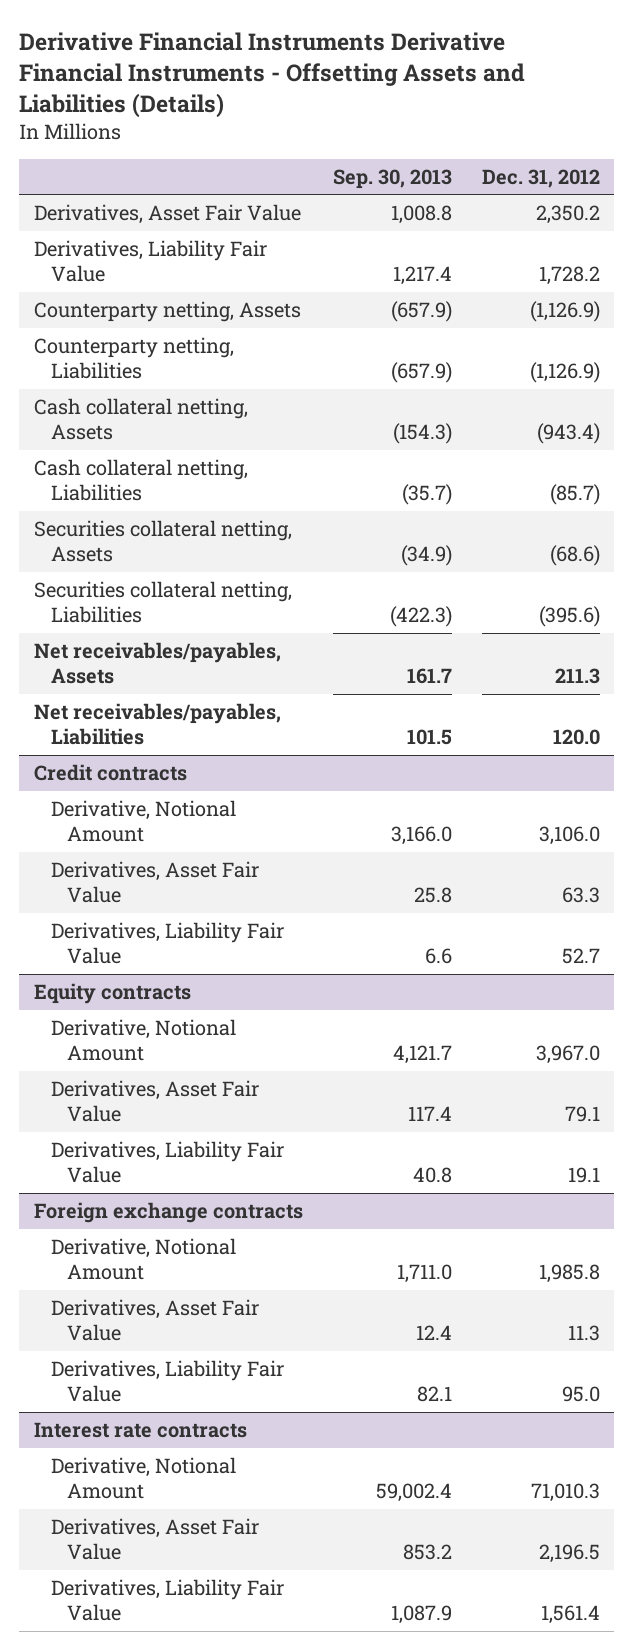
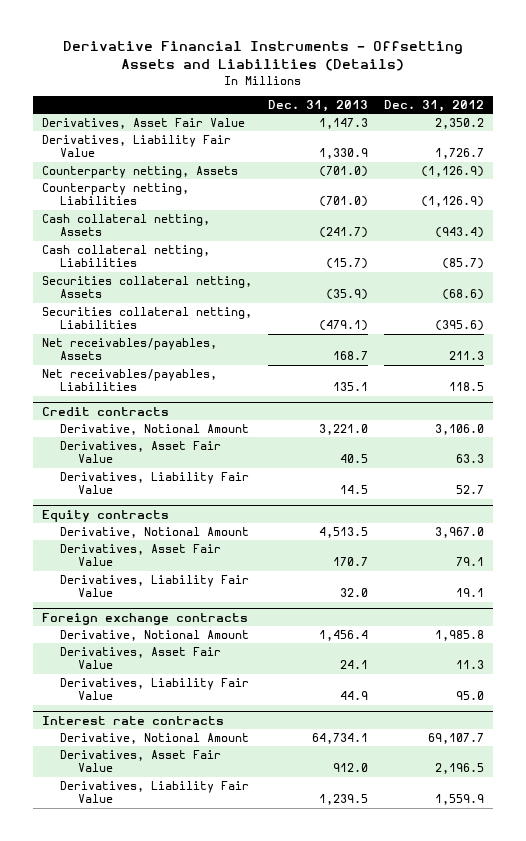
- Derivative Financial Instruments Derivative Financial Instruments - Offsetting Assets and Liabilities (Details)
+ Derivative Financial Instruments - Offsetting Assets and Liabilities (Details)
- | Sep. 30, 2013 | Dec. 31, 2012
+ | Dec. 31, 2013 | Dec. 31, 2012
- Derivatives, Liability Fair Value | 1,217.4 | 1,728.2
+ Derivatives, Liability Fair Value | 1,330.9 | 1,726.7
- Net receivables/payables, Liabilities | 101.5 | 120.0
+ Net receivables/payables, Liabilities | 135.1 | 118.5
@ Interest rate contracts
- Derivative, Notional Amount | 59,002.4 | 71,010.3
+ Derivative, Notional Amount | 64,734.1 | 69,107.7
- Derivatives, Liability Fair Value | 1,087.9 | 1,561.4
+ Derivatives, Liability Fair Value | 1,239.5 | 1,559.9

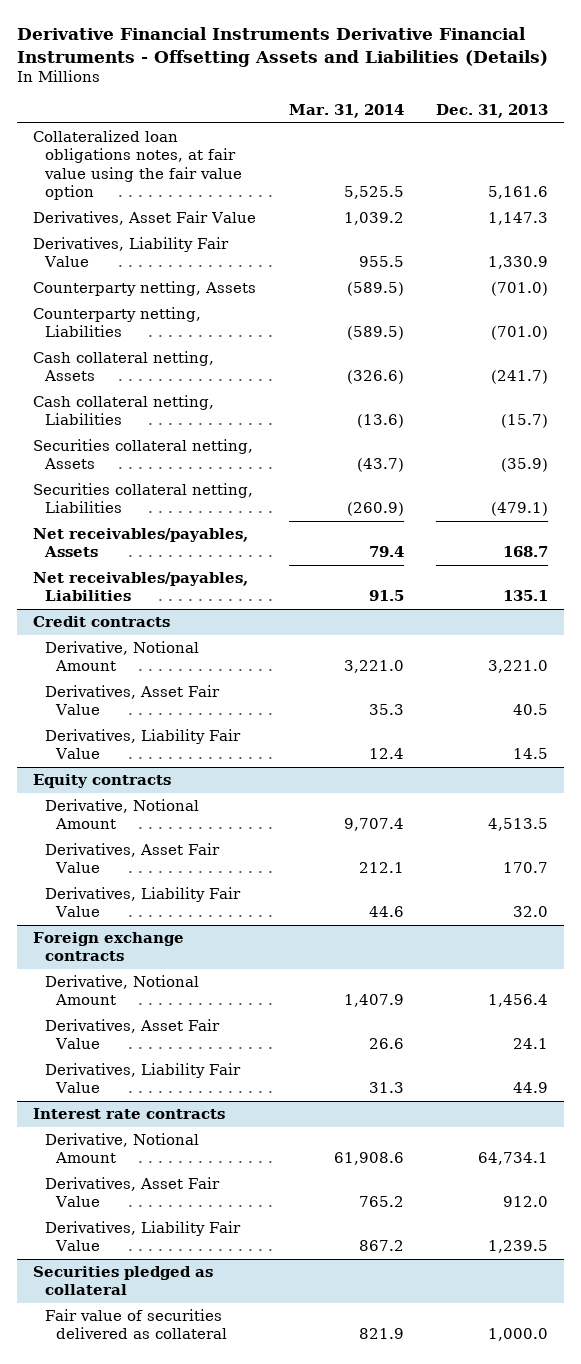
- Derivative Financial Instruments - Offsetting Assets and Liabilities (Details)
+ Derivative Financial Instruments Derivative Financial Instruments - Offsetting Assets and Liabilities (Details)
- | Dec. 31, 2013 | Dec. 31, 2012
+ | Mar. 31, 2014 | Dec. 31, 2013
+ Collateralized loan obligations notes, at fair value using the fair value option | 5,525.5 | 5,161.6
+ Securities pledged as collateral
+ Fair value of securities delivered as collateral | 821.9 | 1,000.0

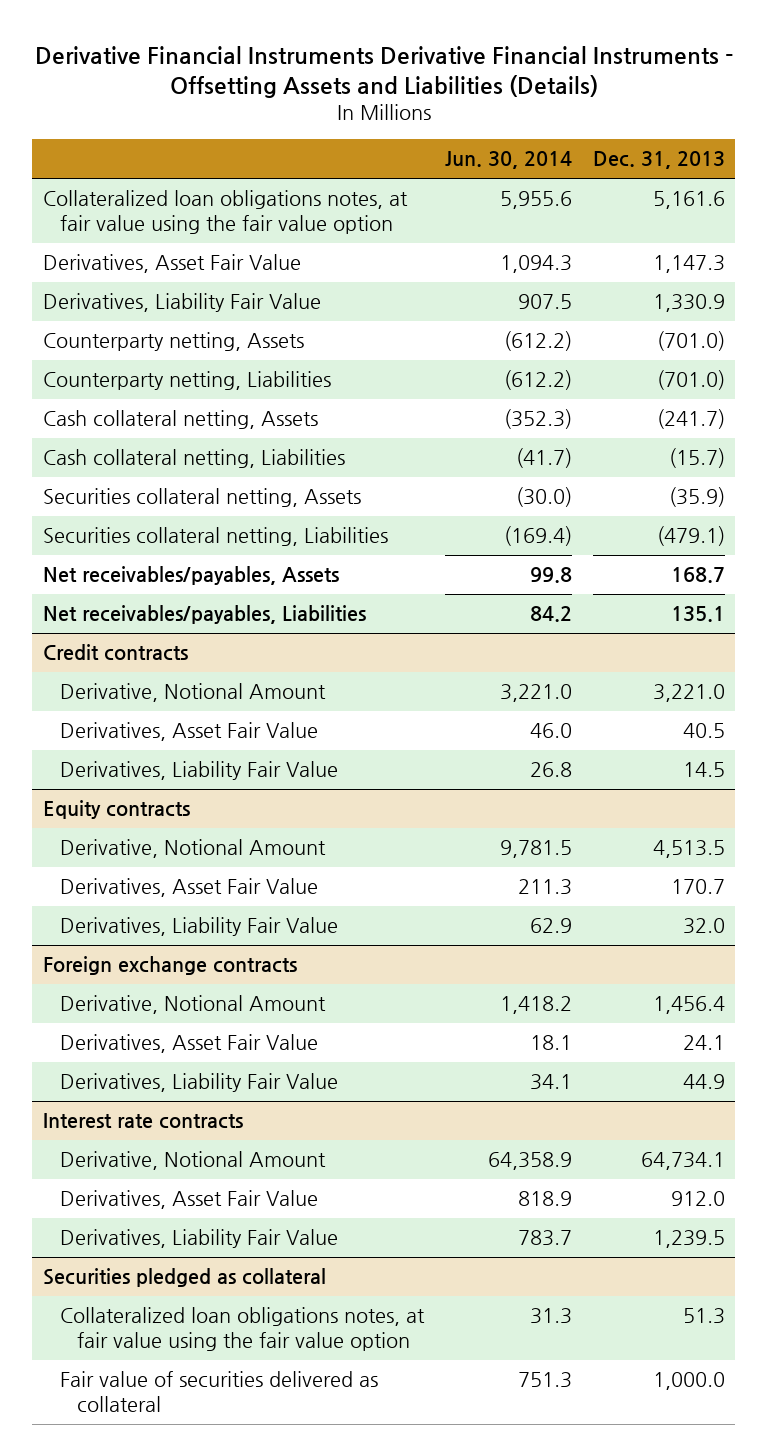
- | Mar. 31, 2014 | Dec. 31, 2013
+ | Jun. 30, 2014 | Dec. 31, 2013
@ Securities pledged as collateral
+ Collateralized loan obligations notes, at fair value using the fair value option | 31.3 | 51.3

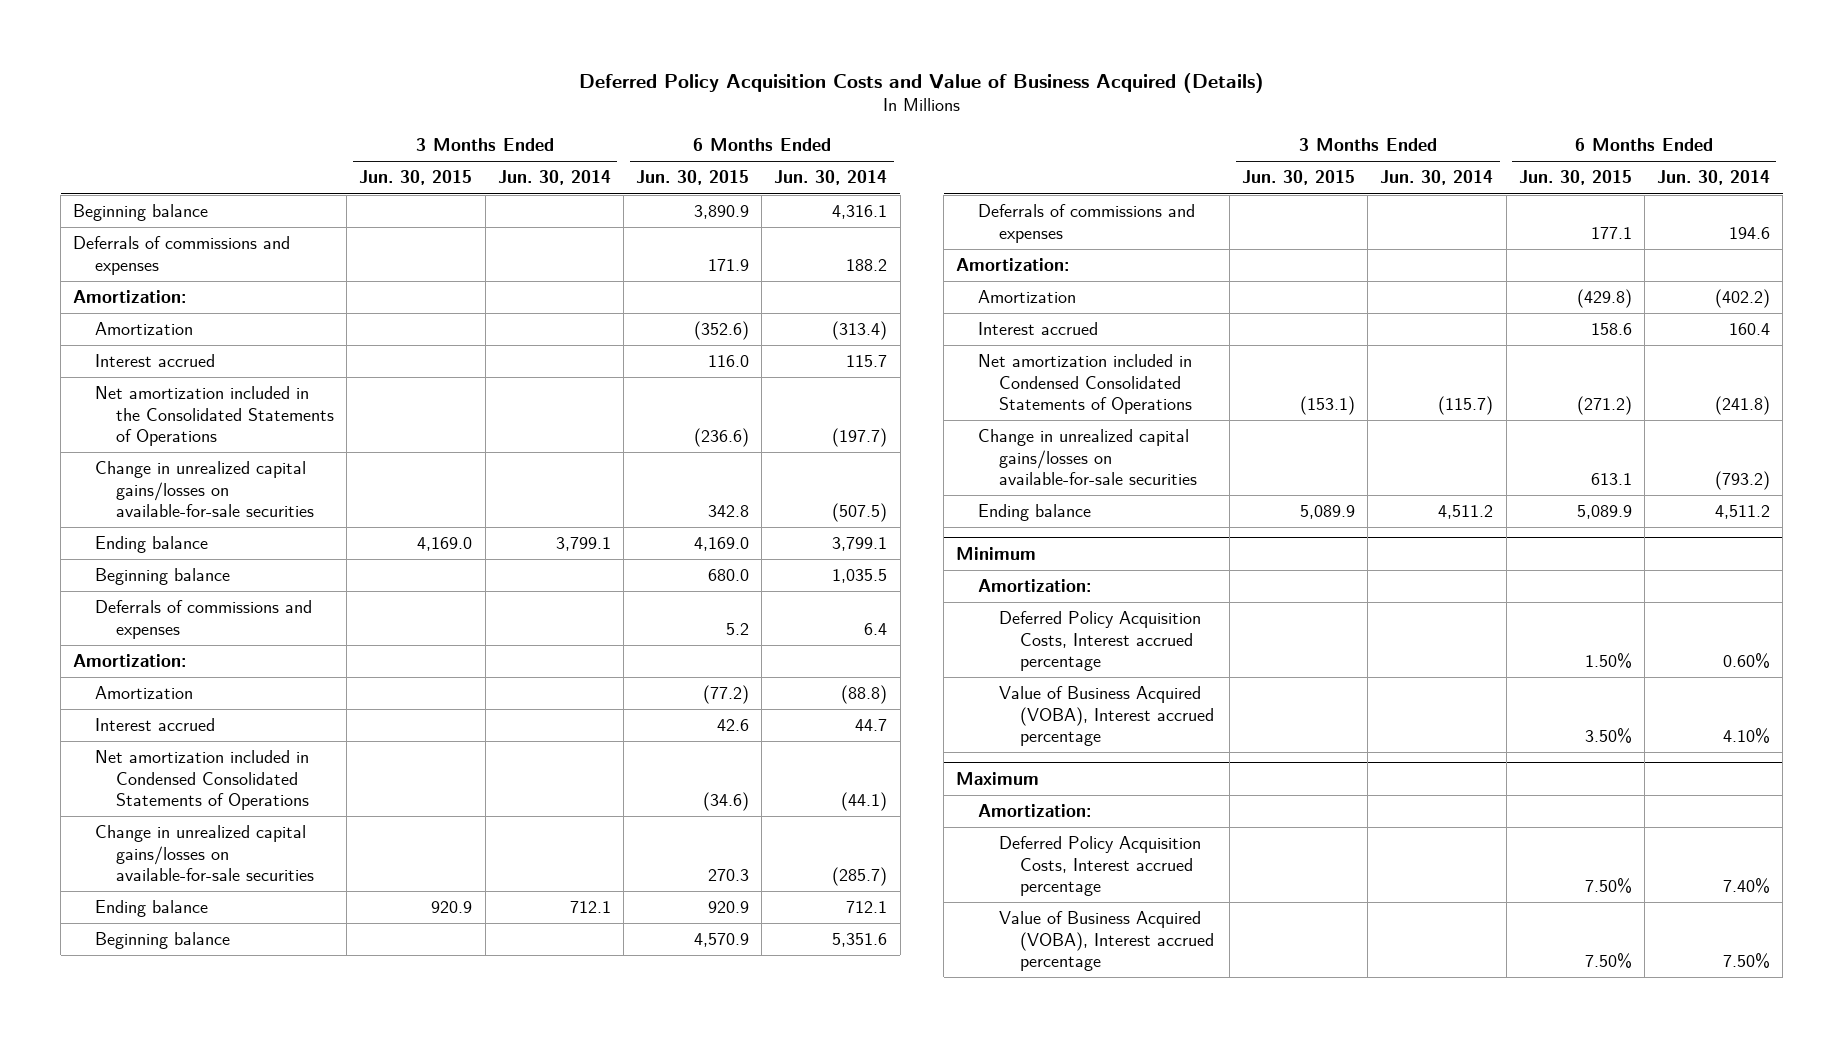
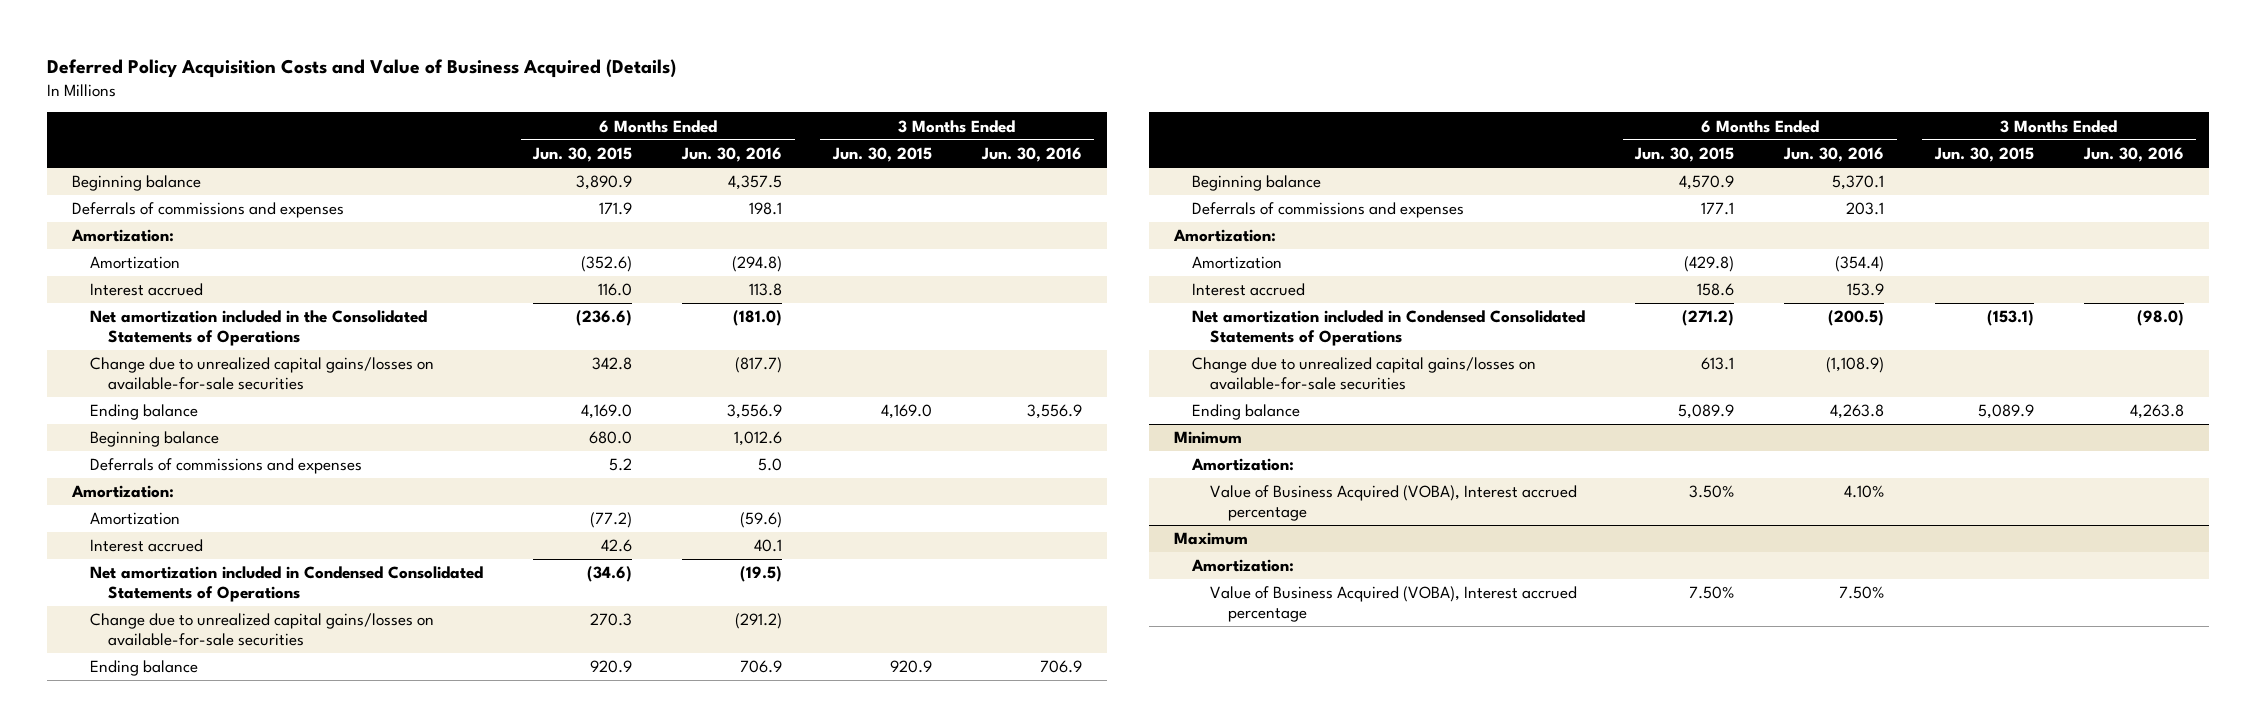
- | 3 Months Ended Jun. 30, 2015 | 3 Months Ended Jun. 30, 2014 | 6 Months Ended Jun. 30, 2015 | 6 Months Ended Jun. 30, 2014
+ | 6 Months Ended Jun. 30, 2015 | 6 Months Ended Jun. 30, 2016 | 3 Months Ended Jun. 30, 2015 | 3 Months Ended Jun. 30, 2016
- Change in unrealized capital gains/losses on available-for-sale securities | | | 342.8 | (507.5)
+ Change due to unrealized capital gains/losses on available-for-sale securities | 342.8 | (817.7) | |
- Change in unrealized capital gains/losses on available-for-sale securities | | | 270.3 | (285.7)
+ Change due to unrealized capital gains/losses on available-for-sale securities | 270.3 | (291.2) | |
- Change in unrealized capital gains/losses on available-for-sale securities | | | 613.1 | (793.2)
+ Change due to unrealized capital gains/losses on available-for-sale securities | 613.1 | (1,108.9) | |
@ Minimum
- Deferred Policy Acquisition Costs, Interest accrued percentage | | | 1.50% | 0.60%
@ Maximum
- Deferred Policy Acquisition Costs, Interest accrued percentage | | | 7.50% | 7.40%

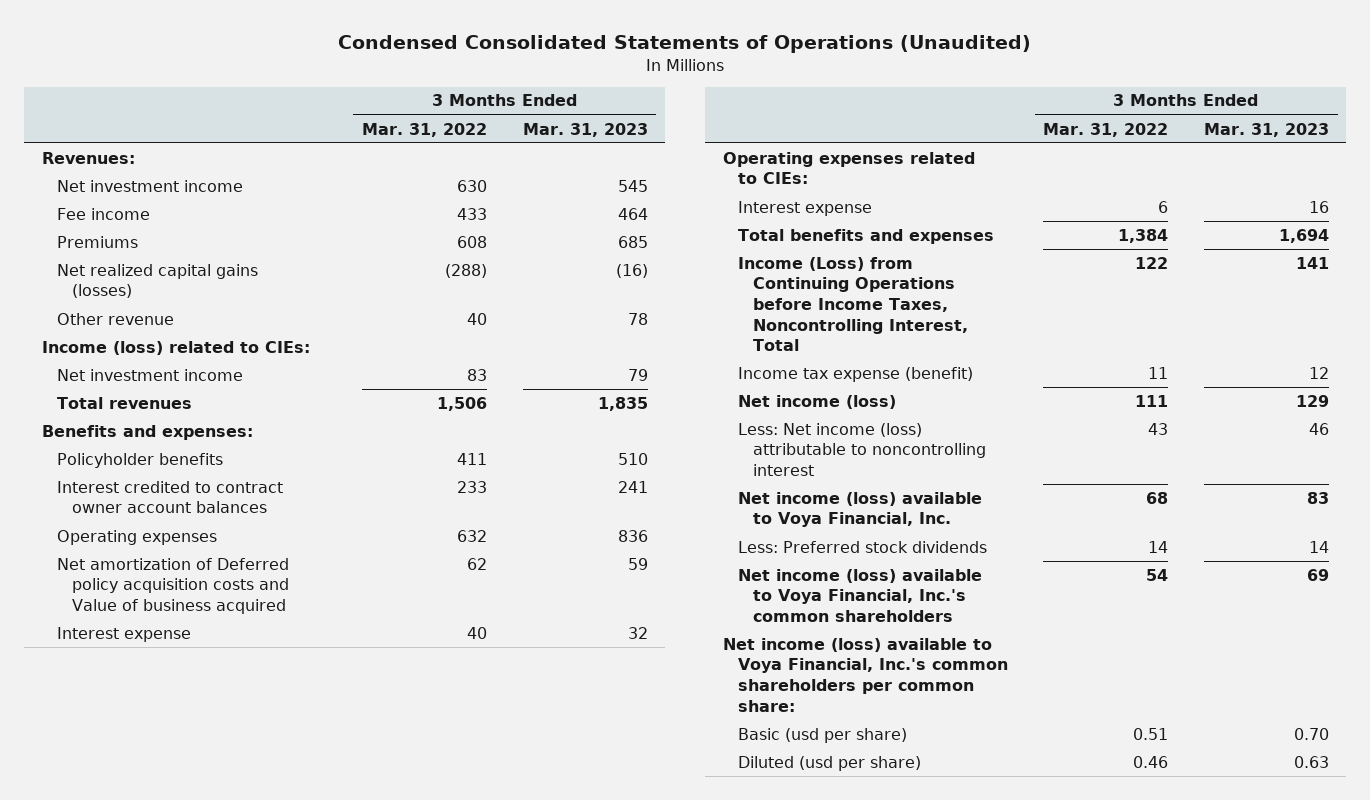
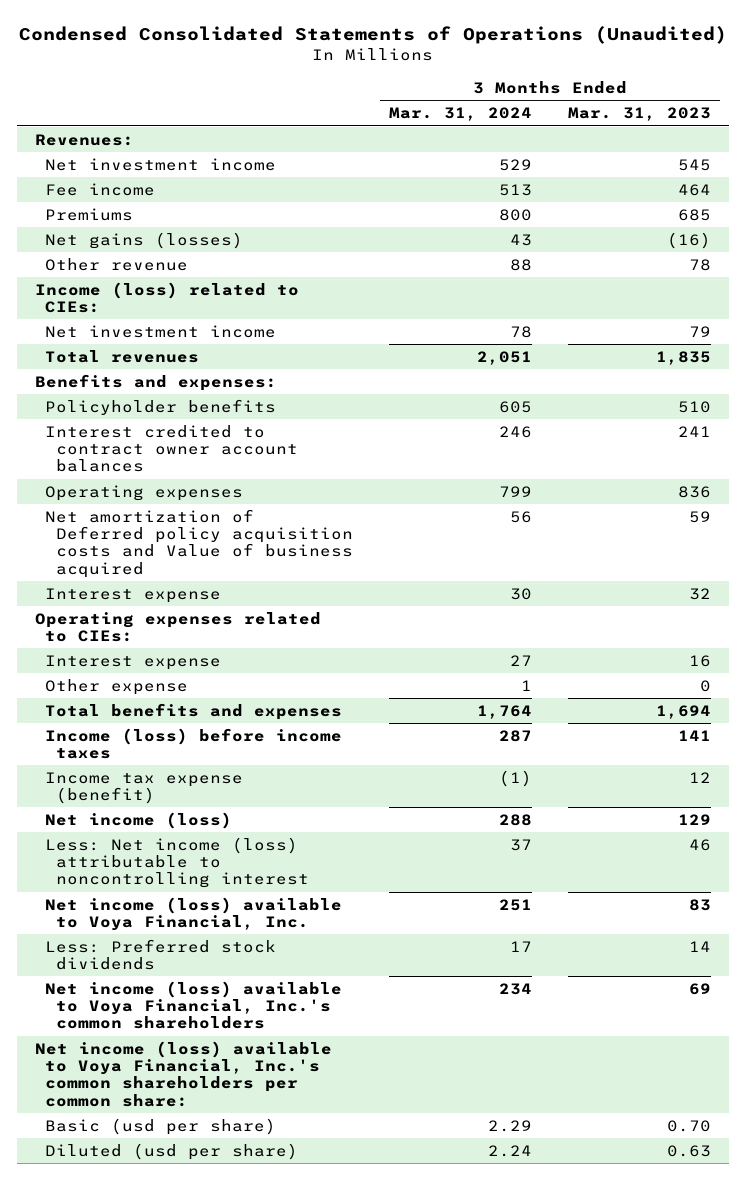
- | 3 Months Ended Mar. 31, 2022 | 3 Months Ended Mar. 31, 2023
+ | 3 Months Ended Mar. 31, 2024 | 3 Months Ended Mar. 31, 2023
- Net realized capital gains (losses) | (288) | (16)
+ Net gains (losses) | 43 | (16)
+ Other expense | 1 | 0
- Income (Loss) from Continuing Operations before Income Taxes, Noncontrolling Interest, Total | 122 | 141
+ Income (loss) before income taxes | 287 | 141

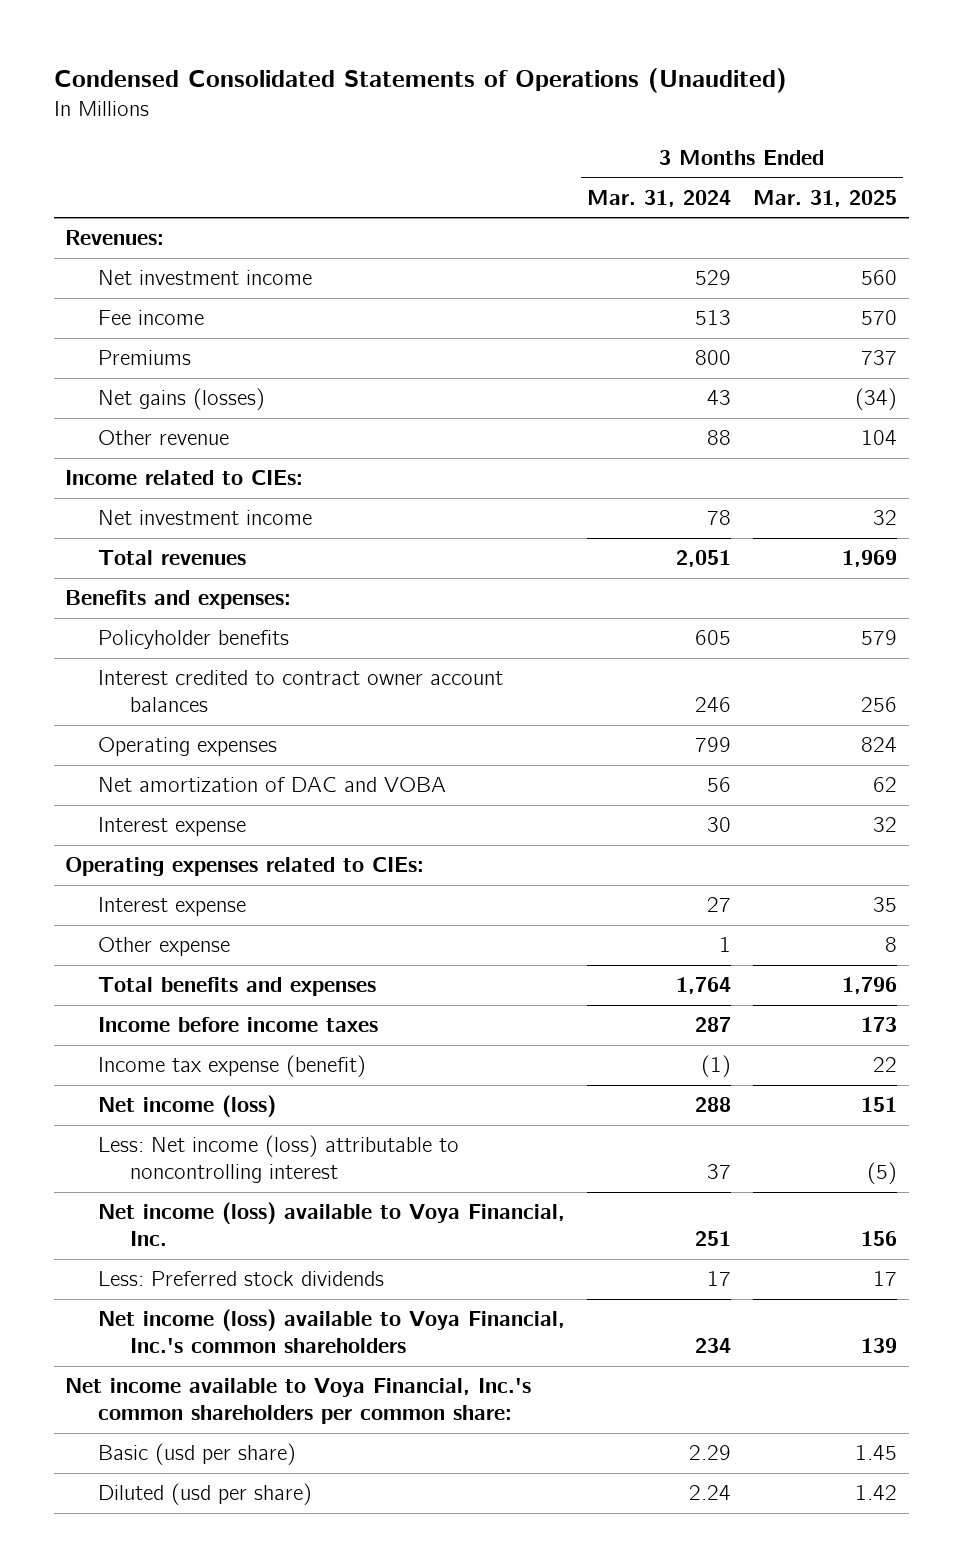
- | 3 Months Ended Mar. 31, 2024 | 3 Months Ended Mar. 31, 2023
+ | 3 Months Ended Mar. 31, 2024 | 3 Months Ended Mar. 31, 2025
- Income (loss) related to CIEs:
+ Income related to CIEs:
- Net amortization of Deferred policy acquisition costs and Value of business acquired | 56 | 59
+ Net amortization of DAC and VOBA | 56 | 62
- Income (loss) before income taxes | 287 | 141
+ Income before income taxes | 287 | 173
- Net income (loss) available to Voya Financial, Inc.'s common shareholders per common share:
+ Net income available to Voya Financial, Inc.'s common shareholders per common share:

